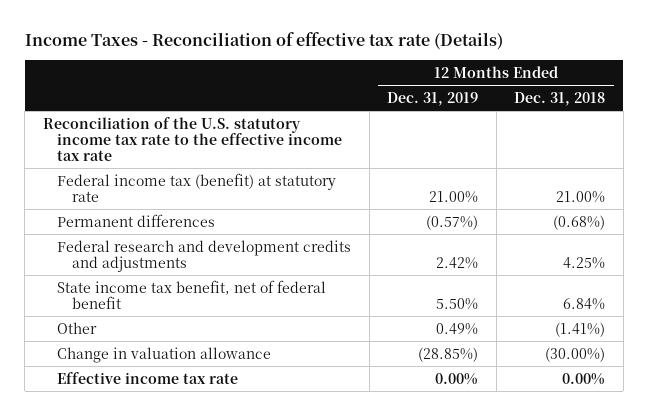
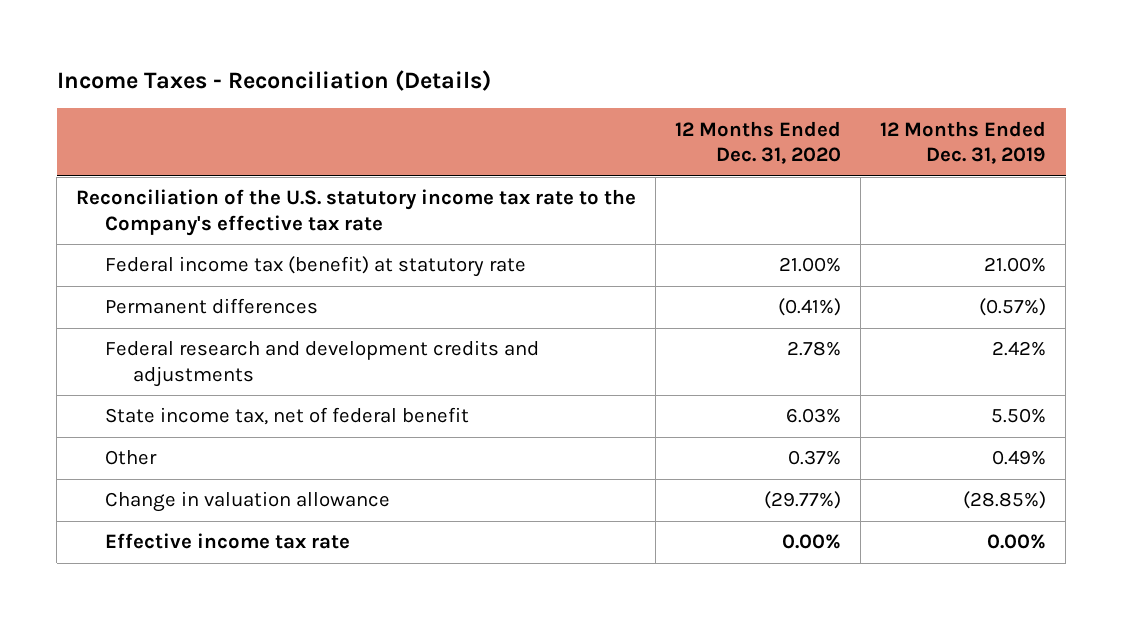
- Income Taxes - Reconciliation of effective tax rate (Details)
+ Income Taxes - Reconciliation (Details)
- | 12 Months Ended Dec. 31, 2019 | 12 Months Ended Dec. 31, 2018
+ | 12 Months Ended Dec. 31, 2020 | 12 Months Ended Dec. 31, 2019
- Reconciliation of the U.S. statutory income tax rate to the effective income tax rate
+ Reconciliation of the U.S. statutory income tax rate to the Company's effective tax rate
- State income tax benefit, net of federal benefit | 5.50% | 6.84%
+ State income tax, net of federal benefit | 6.03% | 5.50%

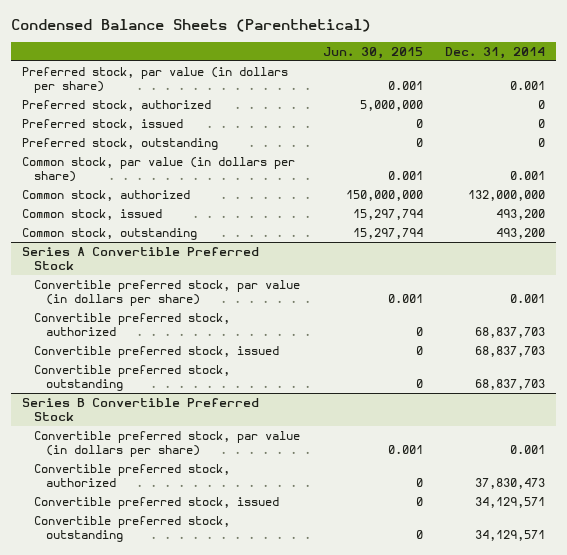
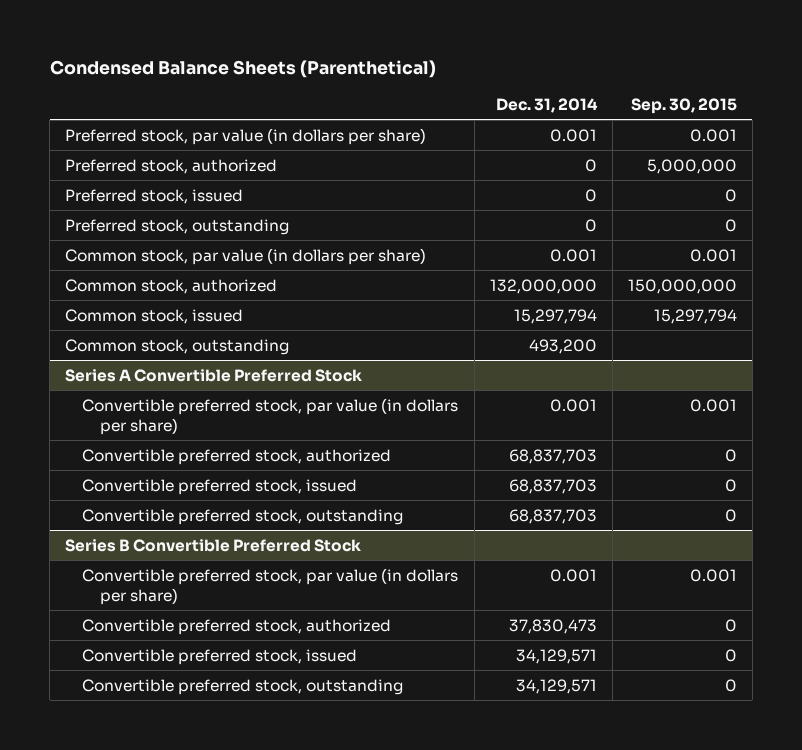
- | Jun. 30, 2015 | Dec. 31, 2014
+ | Dec. 31, 2014 | Sep. 30, 2015
- Common stock, issued | 15,297,794 | 493,200
+ Common stock, issued | 15,297,794 | 15,297,794

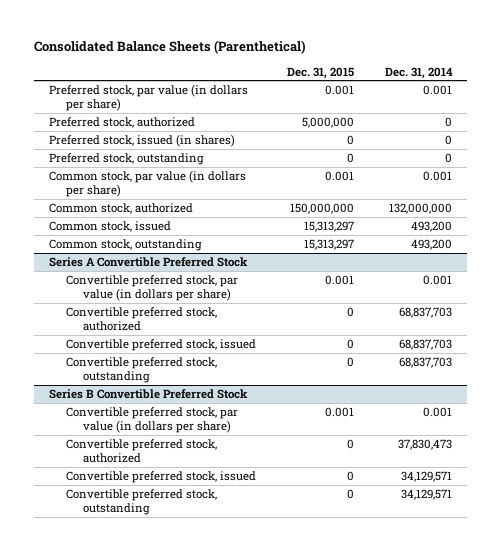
- Condensed Balance Sheets (Parenthetical)
+ Consolidated Balance Sheets (Parenthetical)
- | Dec. 31, 2014 | Sep. 30, 2015
+ | Dec. 31, 2015 | Dec. 31, 2014
- Preferred stock, issued | 0 | 0
+ Preferred stock, issued (in shares) | 0 | 0
- Common stock, issued | 15,297,794 | 15,297,794
+ Common stock, issued | 15,313,297 | 493,200

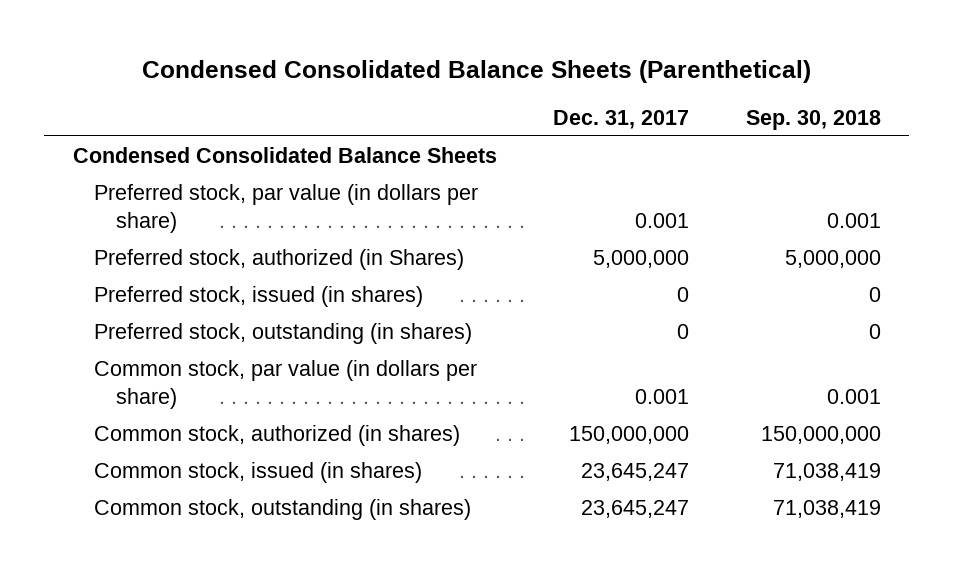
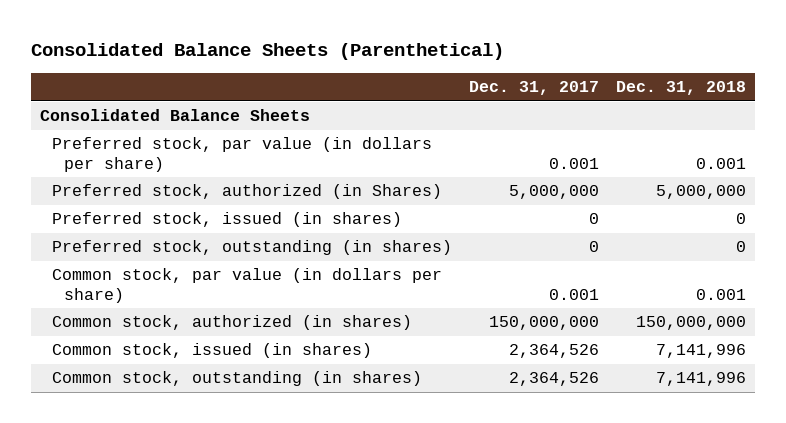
- Condensed Consolidated Balance Sheets (Parenthetical)
+ Consolidated Balance Sheets (Parenthetical)
- | Dec. 31, 2017 | Sep. 30, 2018
+ | Dec. 31, 2017 | Dec. 31, 2018
- Condensed Consolidated Balance Sheets
+ Consolidated Balance Sheets
- Common stock, issued (in shares) | 23,645,247 | 71,038,419
- Common stock, outstanding (in shares) | 23,645,247 | 71,038,419
+ Common stock, issued (in shares) | 2,364,526 | 7,141,996
+ Common stock, outstanding (in shares) | 2,364,526 | 7,141,996

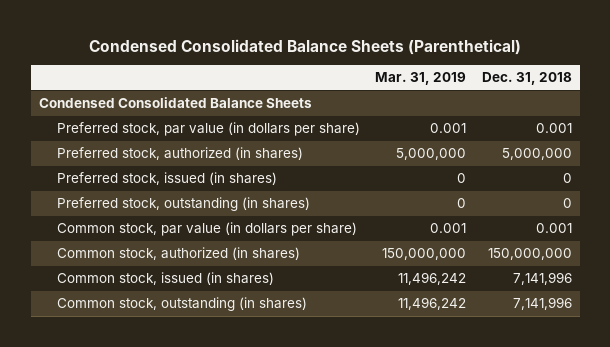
- Consolidated Balance Sheets (Parenthetical)
+ Condensed Consolidated Balance Sheets (Parenthetical)
- | Dec. 31, 2017 | Dec. 31, 2018
+ | Mar. 31, 2019 | Dec. 31, 2018
- Consolidated Balance Sheets
+ Condensed Consolidated Balance Sheets
- Preferred stock, authorized (in Shares) | 5,000,000 | 5,000,000
+ Preferred stock, authorized (in shares) | 5,000,000 | 5,000,000

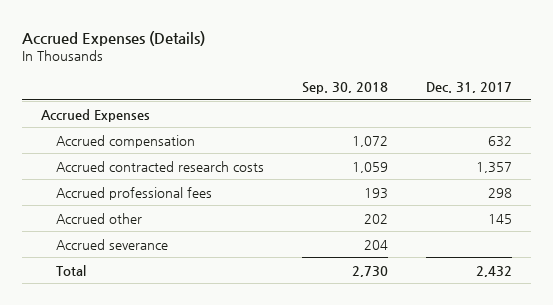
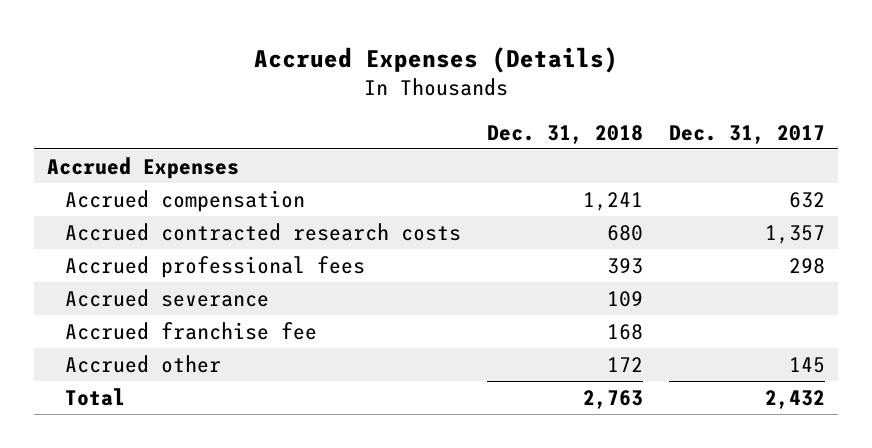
- | Sep. 30, 2018 | Dec. 31, 2017
+ | Dec. 31, 2018 | Dec. 31, 2017
+ Accrued franchise fee | 168 |
moved down: Accrued other | 172 | 145

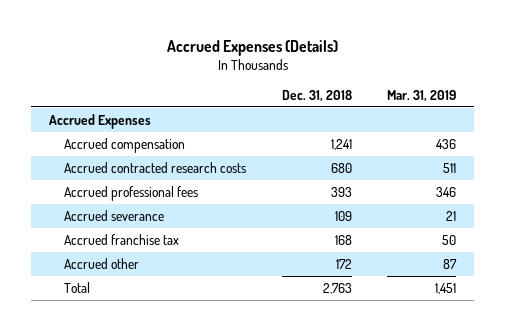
- | Dec. 31, 2018 | Dec. 31, 2017
+ | Dec. 31, 2018 | Mar. 31, 2019
- Accrued franchise fee | 168 |
+ Accrued franchise tax | 168 | 50

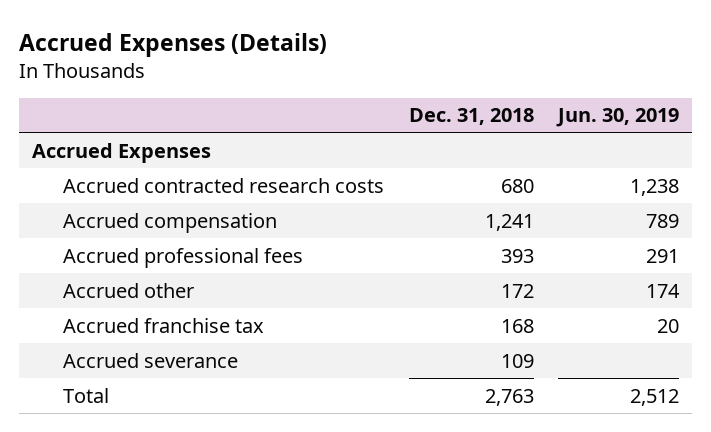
- | Dec. 31, 2018 | Mar. 31, 2019
+ | Dec. 31, 2018 | Jun. 30, 2019
moved down: Accrued compensation | 1,241 | 789
moved down: Accrued franchise tax | 168 | 20
moved down: Accrued severance | 109 |

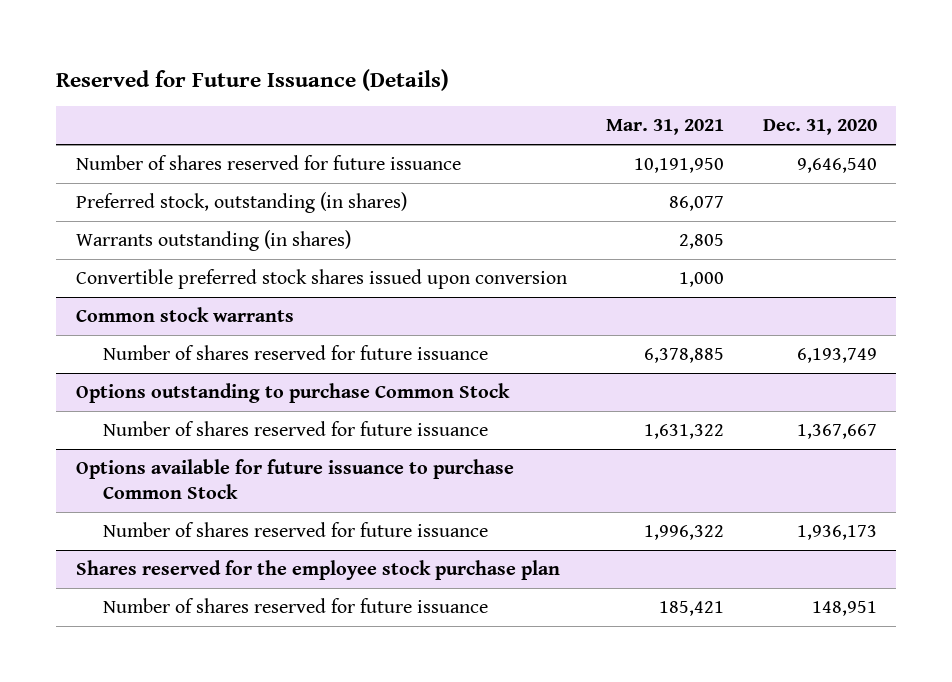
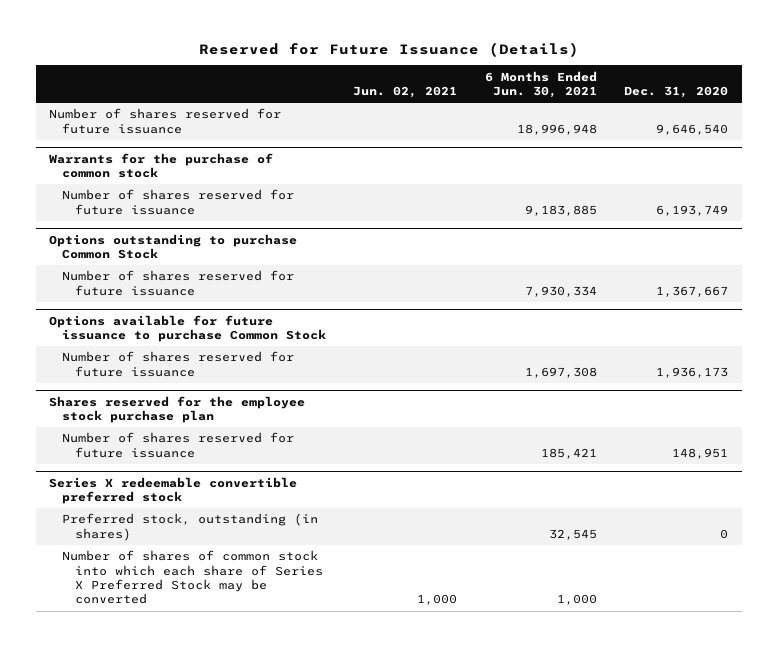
- | Mar. 31, 2021 | Dec. 31, 2020
+ | Jun. 02, 2021 | 6 Months Ended Jun. 30, 2021 | Dec. 31, 2020
- Preferred stock, outstanding (in shares) | 86,077 |
- Warrants outstanding (in shares) | 2,805 |
- Convertible preferred stock shares issued upon conversion | 1,000 |
- Common stock warrants
+ Warrants for the purchase of common stock
+ Series X redeemable convertible preferred stock
+ Preferred stock, outstanding (in shares) | | 32,545 | 0
+ Number of shares of common stock into which each share of Series X Preferred Stock may be converted | 1,000 | 1,000 |

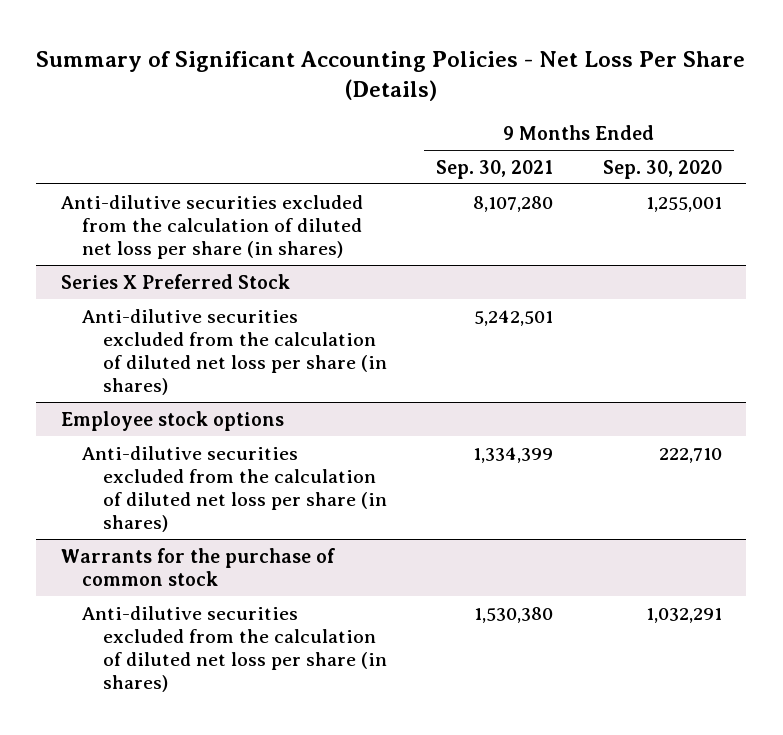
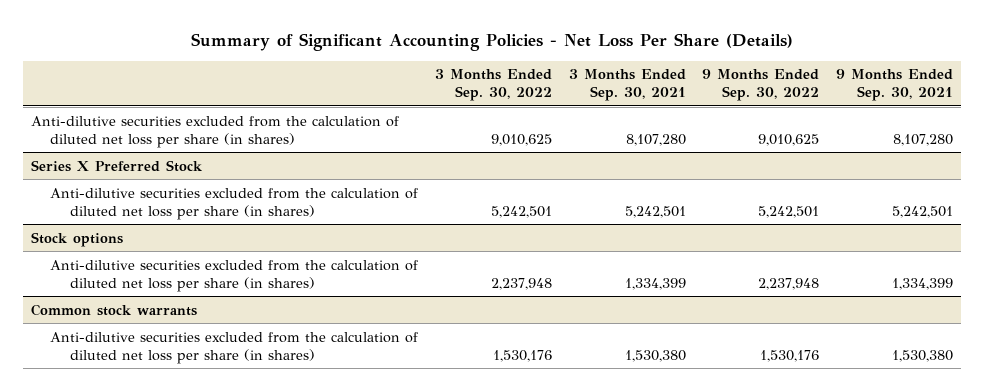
- | 9 Months Ended Sep. 30, 2021 | 9 Months Ended Sep. 30, 2020
+ | 3 Months Ended Sep. 30, 2022 | 3 Months Ended Sep. 30, 2021 | 9 Months Ended Sep. 30, 2022 | 9 Months Ended Sep. 30, 2021
- Employee stock options
+ Stock options
- Warrants for the purchase of common stock
+ Common stock warrants

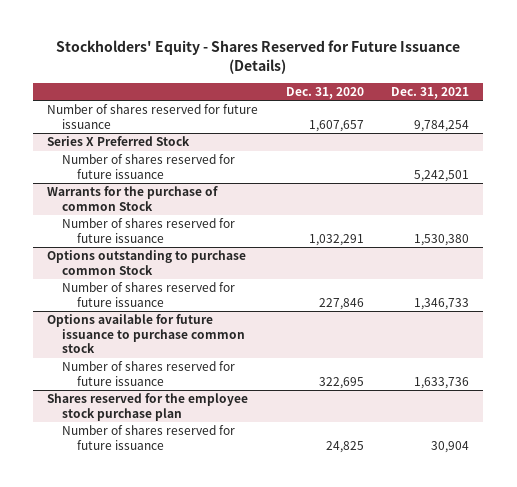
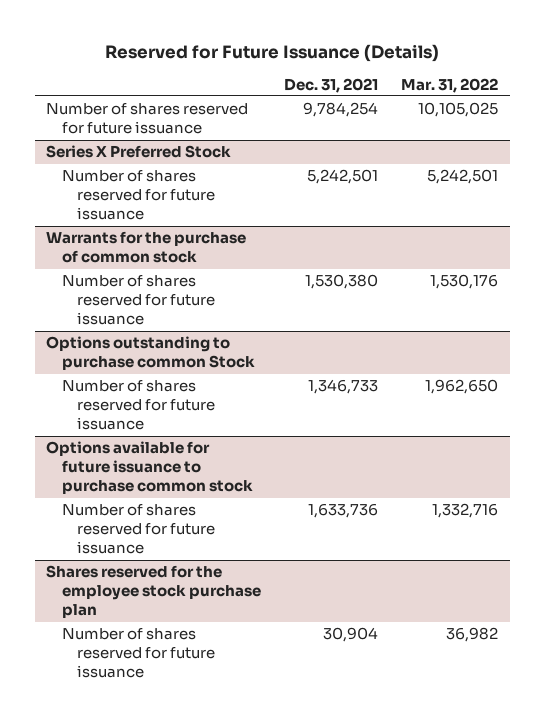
- Stockholders' Equity - Shares Reserved for Future Issuance (Details)
+ Reserved for Future Issuance (Details)
- | Dec. 31, 2020 | Dec. 31, 2021
+ | Dec. 31, 2021 | Mar. 31, 2022
- Warrants for the purchase of common Stock
+ Warrants for the purchase of common stock

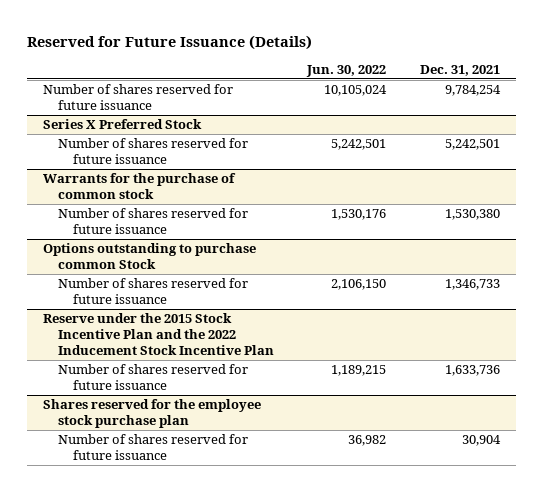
- | Dec. 31, 2021 | Mar. 31, 2022
+ | Jun. 30, 2022 | Dec. 31, 2021
- Options available for future issuance to purchase common stock
+ Reserve under the 2015 Stock Incentive Plan and the 2022 Inducement Stock Incentive Plan

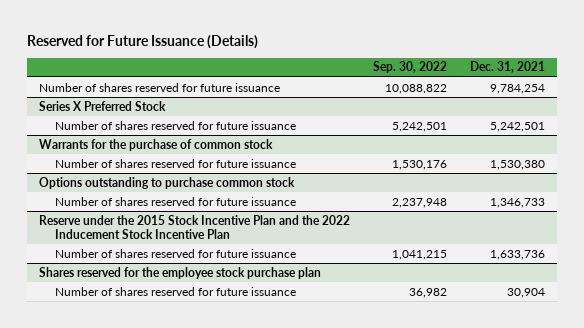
- | Jun. 30, 2022 | Dec. 31, 2021
+ | Sep. 30, 2022 | Dec. 31, 2021
- Options outstanding to purchase common Stock
+ Options outstanding to purchase common stock

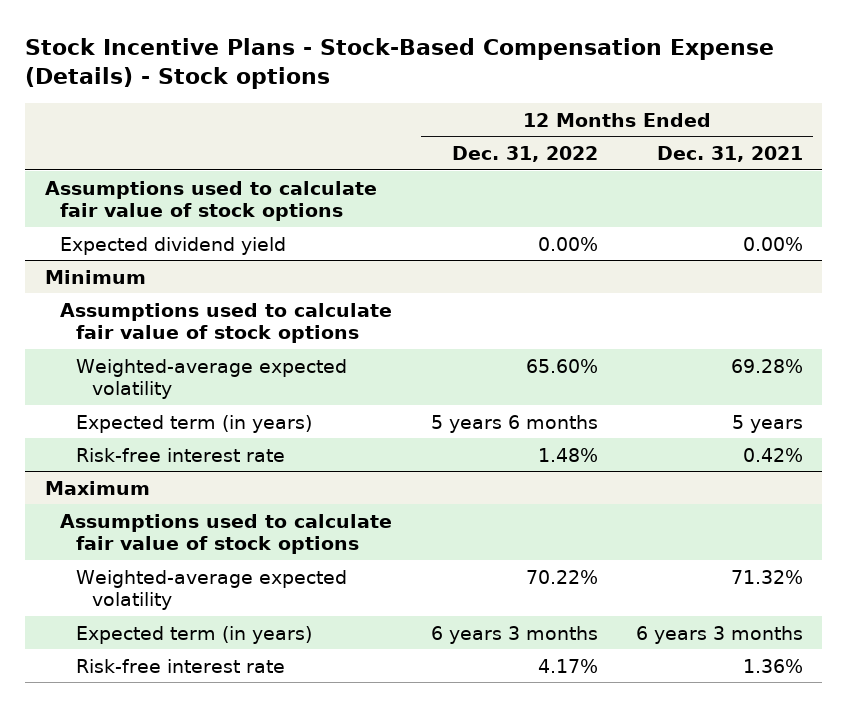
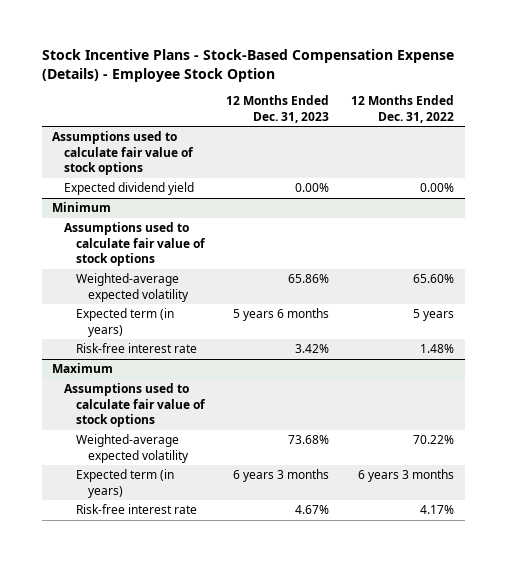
- Stock Incentive Plans - Stock-Based Compensation Expense (Details) - Stock options
+ Stock Incentive Plans - Stock-Based Compensation Expense (Details) - Employee Stock Option
- | 12 Months Ended Dec. 31, 2022 | 12 Months Ended Dec. 31, 2021
+ | 12 Months Ended Dec. 31, 2023 | 12 Months Ended Dec. 31, 2022
@ Minimum
- Expected term (in years) | 5 years 6 months | 5 years
+ Expected term (in years) | 5 years 6 months | 5 years

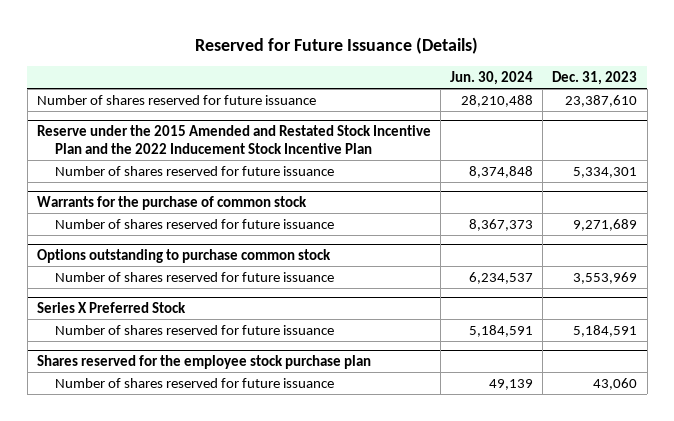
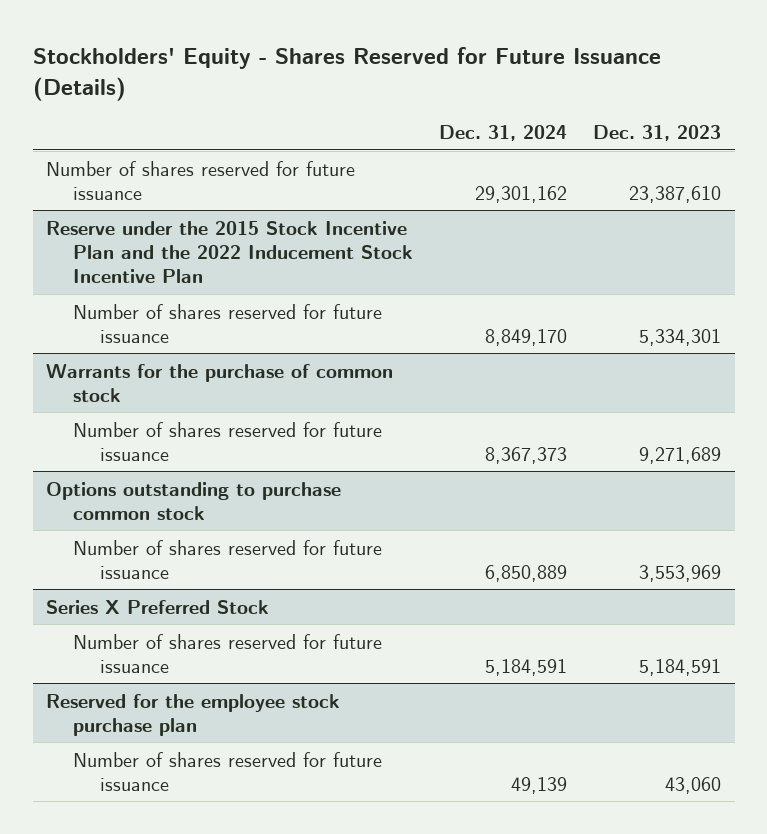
- Reserved for Future Issuance (Details)
+ Stockholders' Equity - Shares Reserved for Future Issuance (Details)
- | Jun. 30, 2024 | Dec. 31, 2023
+ | Dec. 31, 2024 | Dec. 31, 2023
- Reserve under the 2015 Amended and Restated Stock Incentive Plan and the 2022 Inducement Stock Incentive Plan
+ Reserve under the 2015 Stock Incentive Plan and the 2022 Inducement Stock Incentive Plan
- Shares reserved for the employee stock purchase plan
+ Reserved for the employee stock purchase plan

